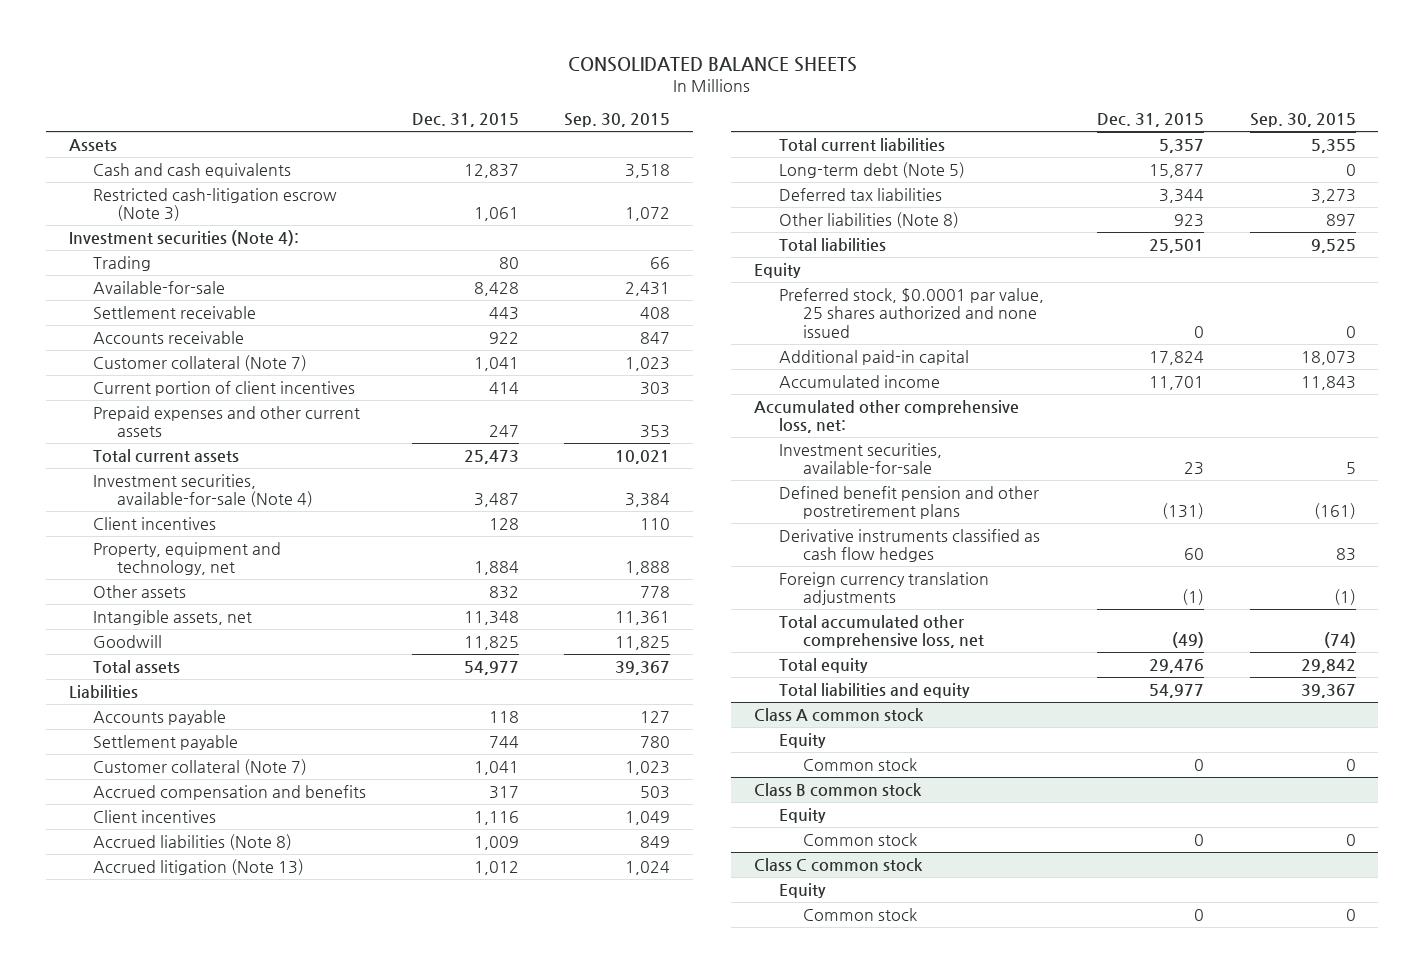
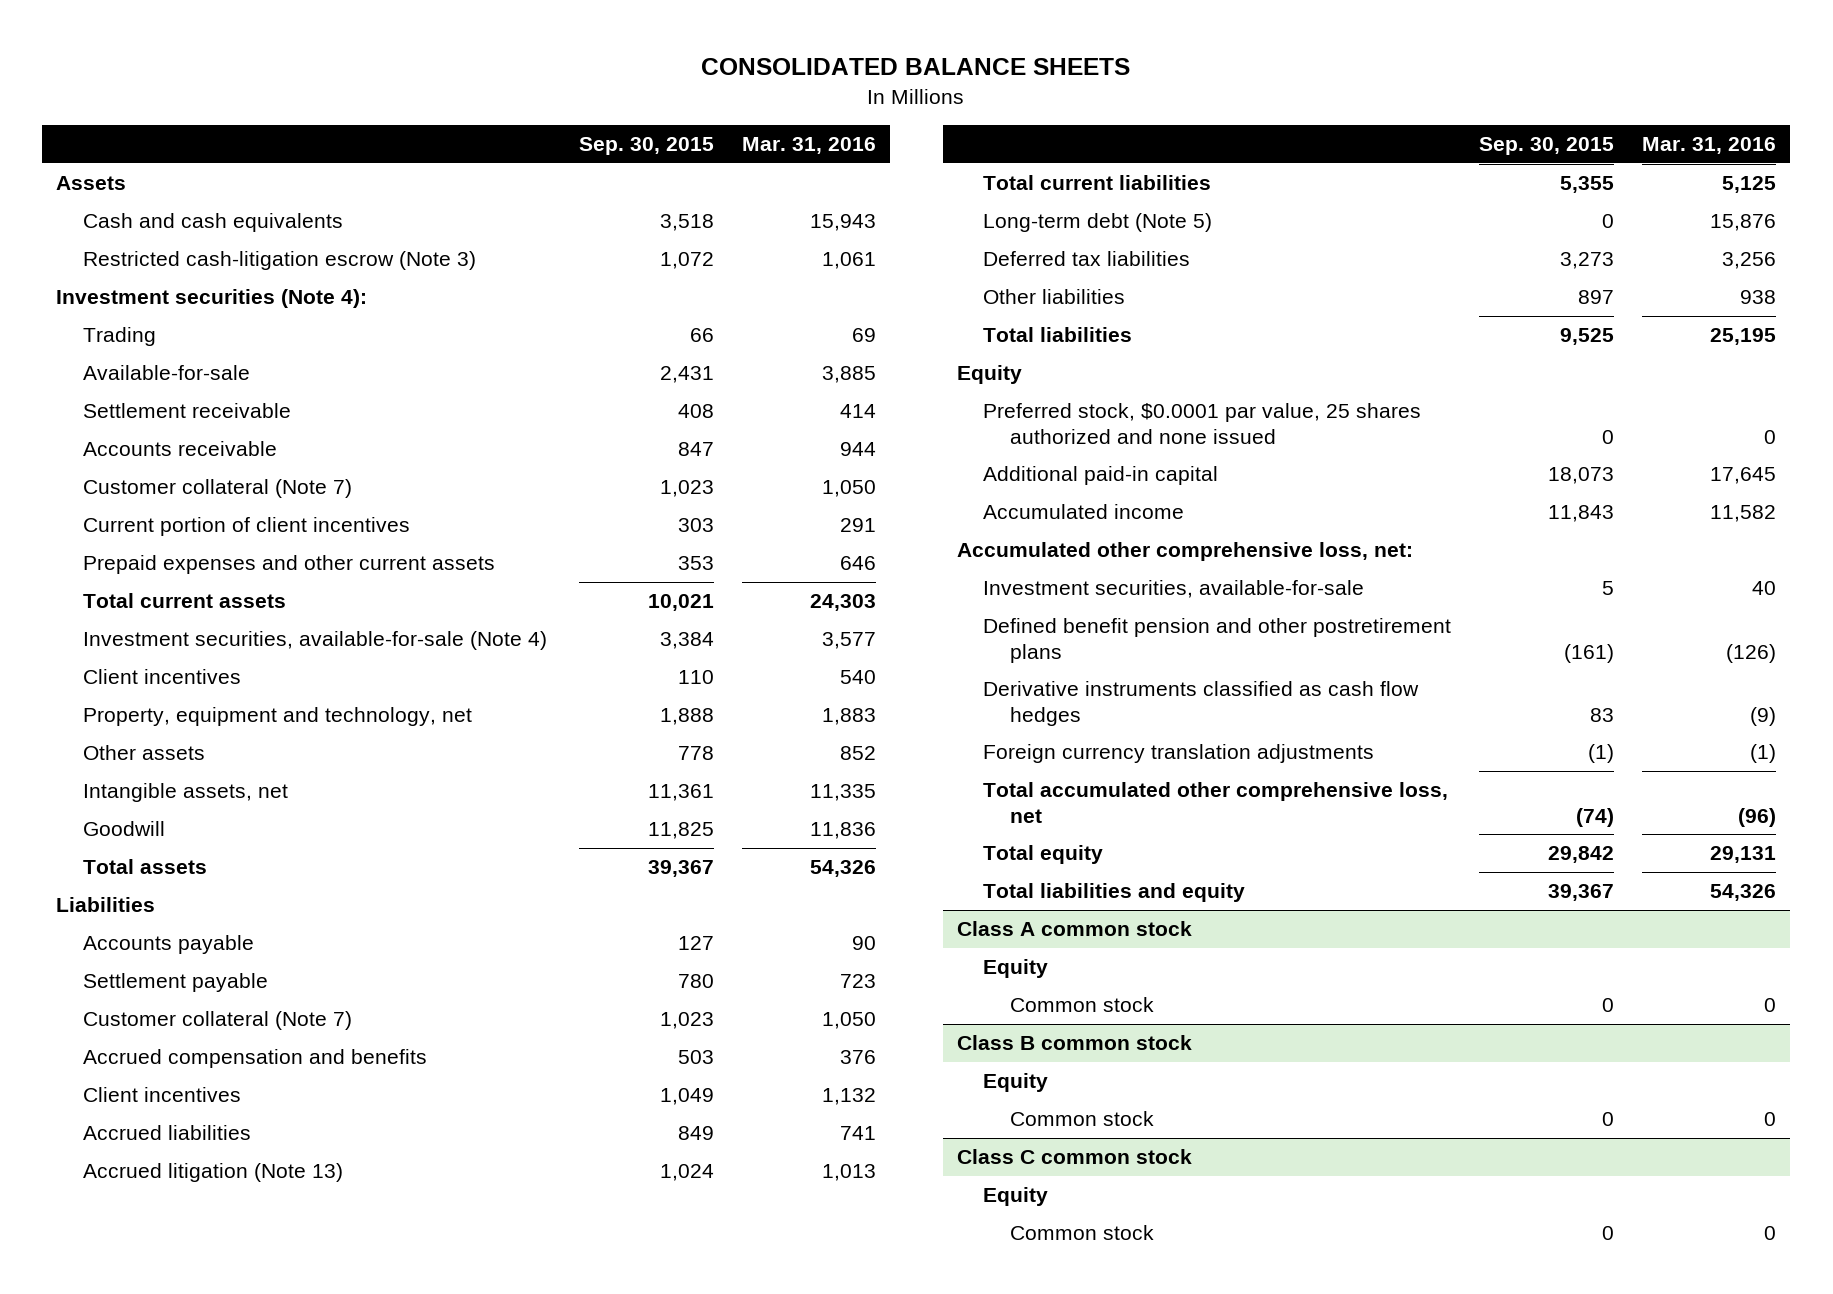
- | Dec. 31, 2015 | Sep. 30, 2015
+ | Sep. 30, 2015 | Mar. 31, 2016
- Accrued liabilities (Note 8) | 1,009 | 849
+ Accrued liabilities | 849 | 741
- Other liabilities (Note 8) | 923 | 897
+ Other liabilities | 897 | 938

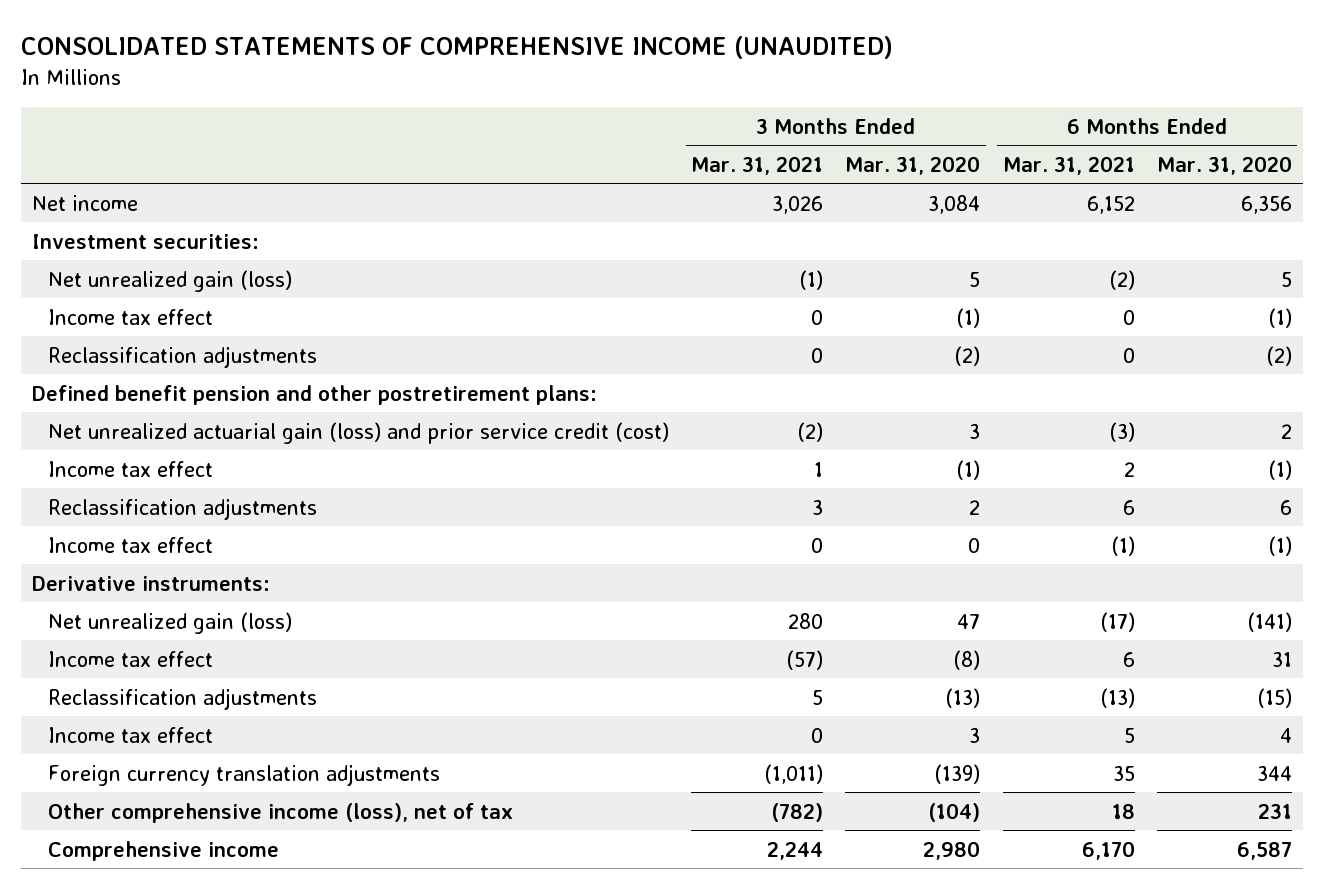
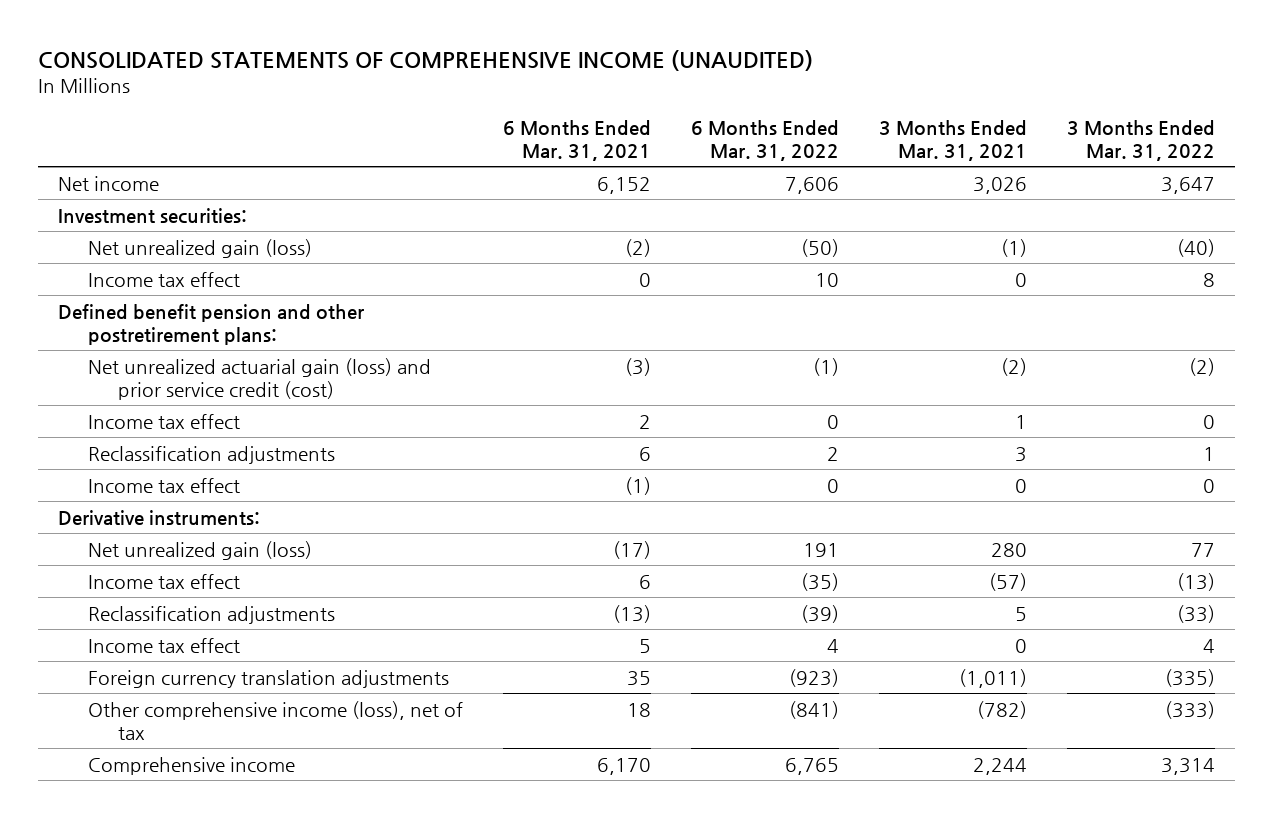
- | 3 Months Ended Mar. 31, 2021 | 3 Months Ended Mar. 31, 2020 | 6 Months Ended Mar. 31, 2021 | 6 Months Ended Mar. 31, 2020
+ | 6 Months Ended Mar. 31, 2021 | 6 Months Ended Mar. 31, 2022 | 3 Months Ended Mar. 31, 2021 | 3 Months Ended Mar. 31, 2022
- Reclassification adjustments | 0 | (2) | 0 | (2)

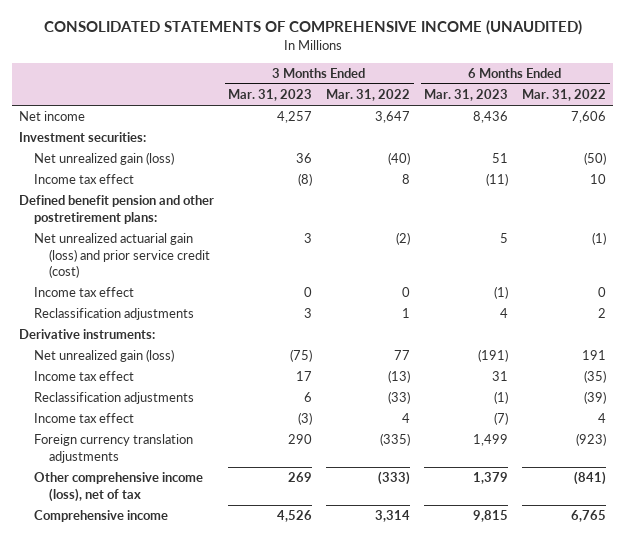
- | 6 Months Ended Mar. 31, 2021 | 6 Months Ended Mar. 31, 2022 | 3 Months Ended Mar. 31, 2021 | 3 Months Ended Mar. 31, 2022
+ | 3 Months Ended Mar. 31, 2023 | 3 Months Ended Mar. 31, 2022 | 6 Months Ended Mar. 31, 2023 | 6 Months Ended Mar. 31, 2022
- Income tax effect | (1) | 0 | 0 | 0

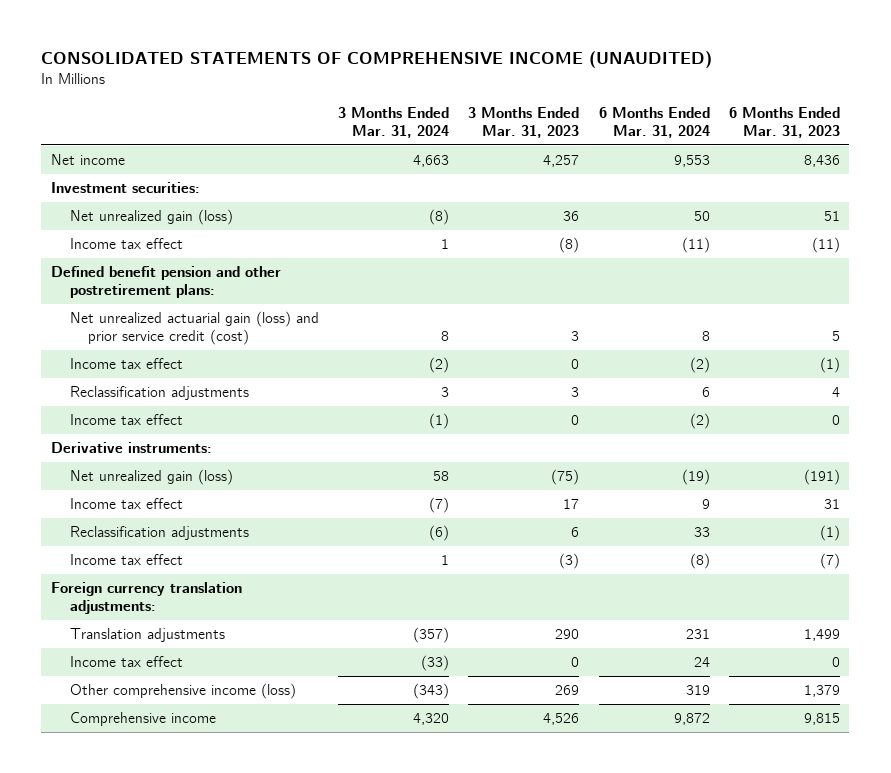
- | 3 Months Ended Mar. 31, 2023 | 3 Months Ended Mar. 31, 2022 | 6 Months Ended Mar. 31, 2023 | 6 Months Ended Mar. 31, 2022
+ | 3 Months Ended Mar. 31, 2024 | 3 Months Ended Mar. 31, 2023 | 6 Months Ended Mar. 31, 2024 | 6 Months Ended Mar. 31, 2023
+ Income tax effect | (1) | 0 | (2) | 0
- Foreign currency translation adjustments | 290 | (335) | 1,499 | (923)
- Other comprehensive income (loss), net of tax | 269 | (333) | 1,379 | (841)
+ Foreign currency translation adjustments:
+ Translation adjustments | (357) | 290 | 231 | 1,499
+ Income tax effect | (33) | 0 | 24 | 0
+ Other comprehensive income (loss) | (343) | 269 | 319 | 1,379

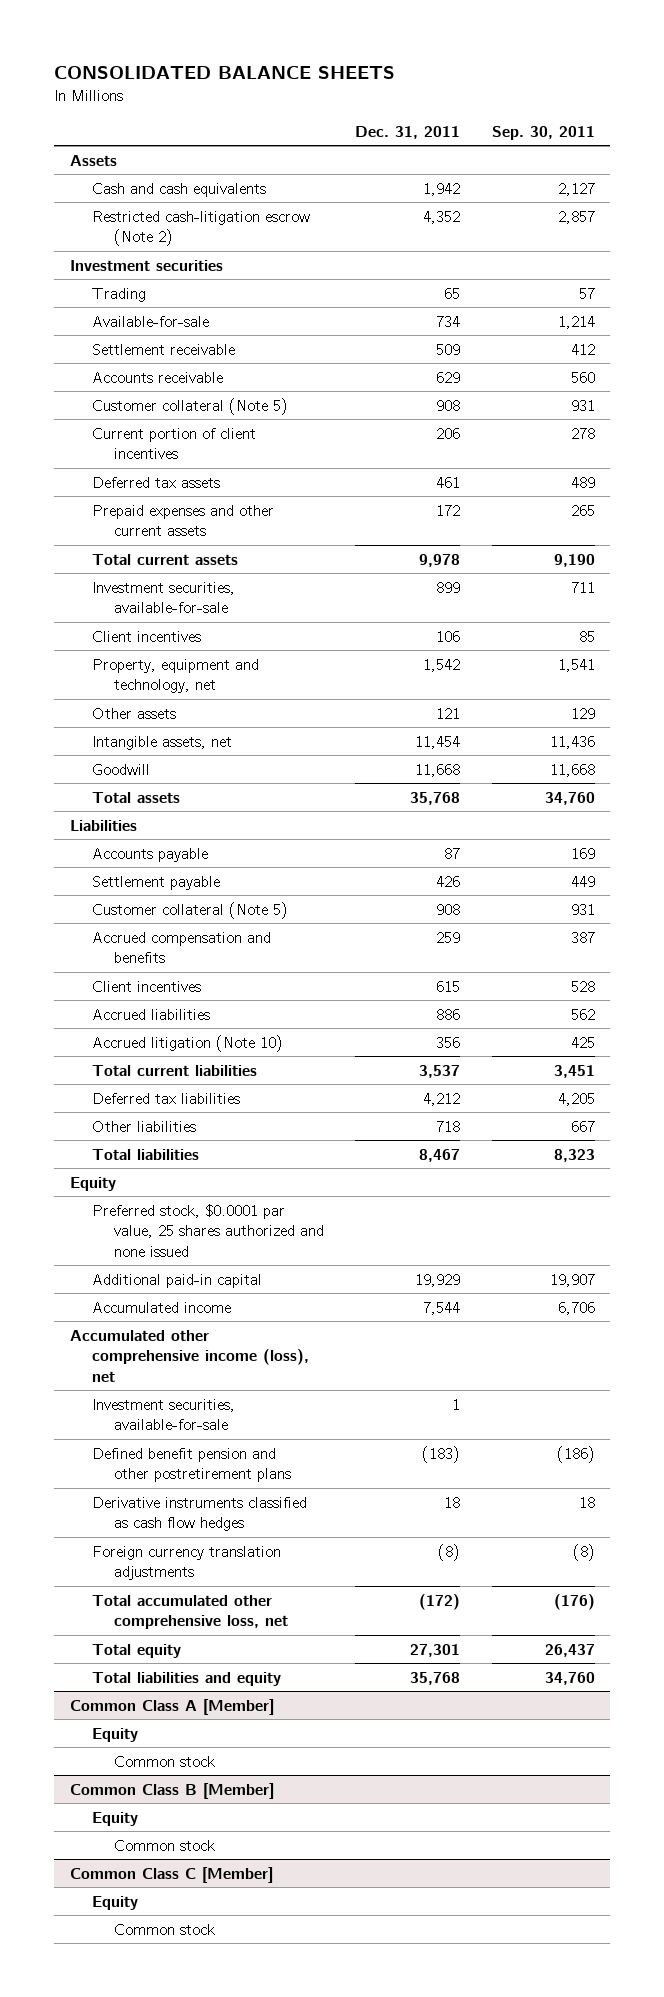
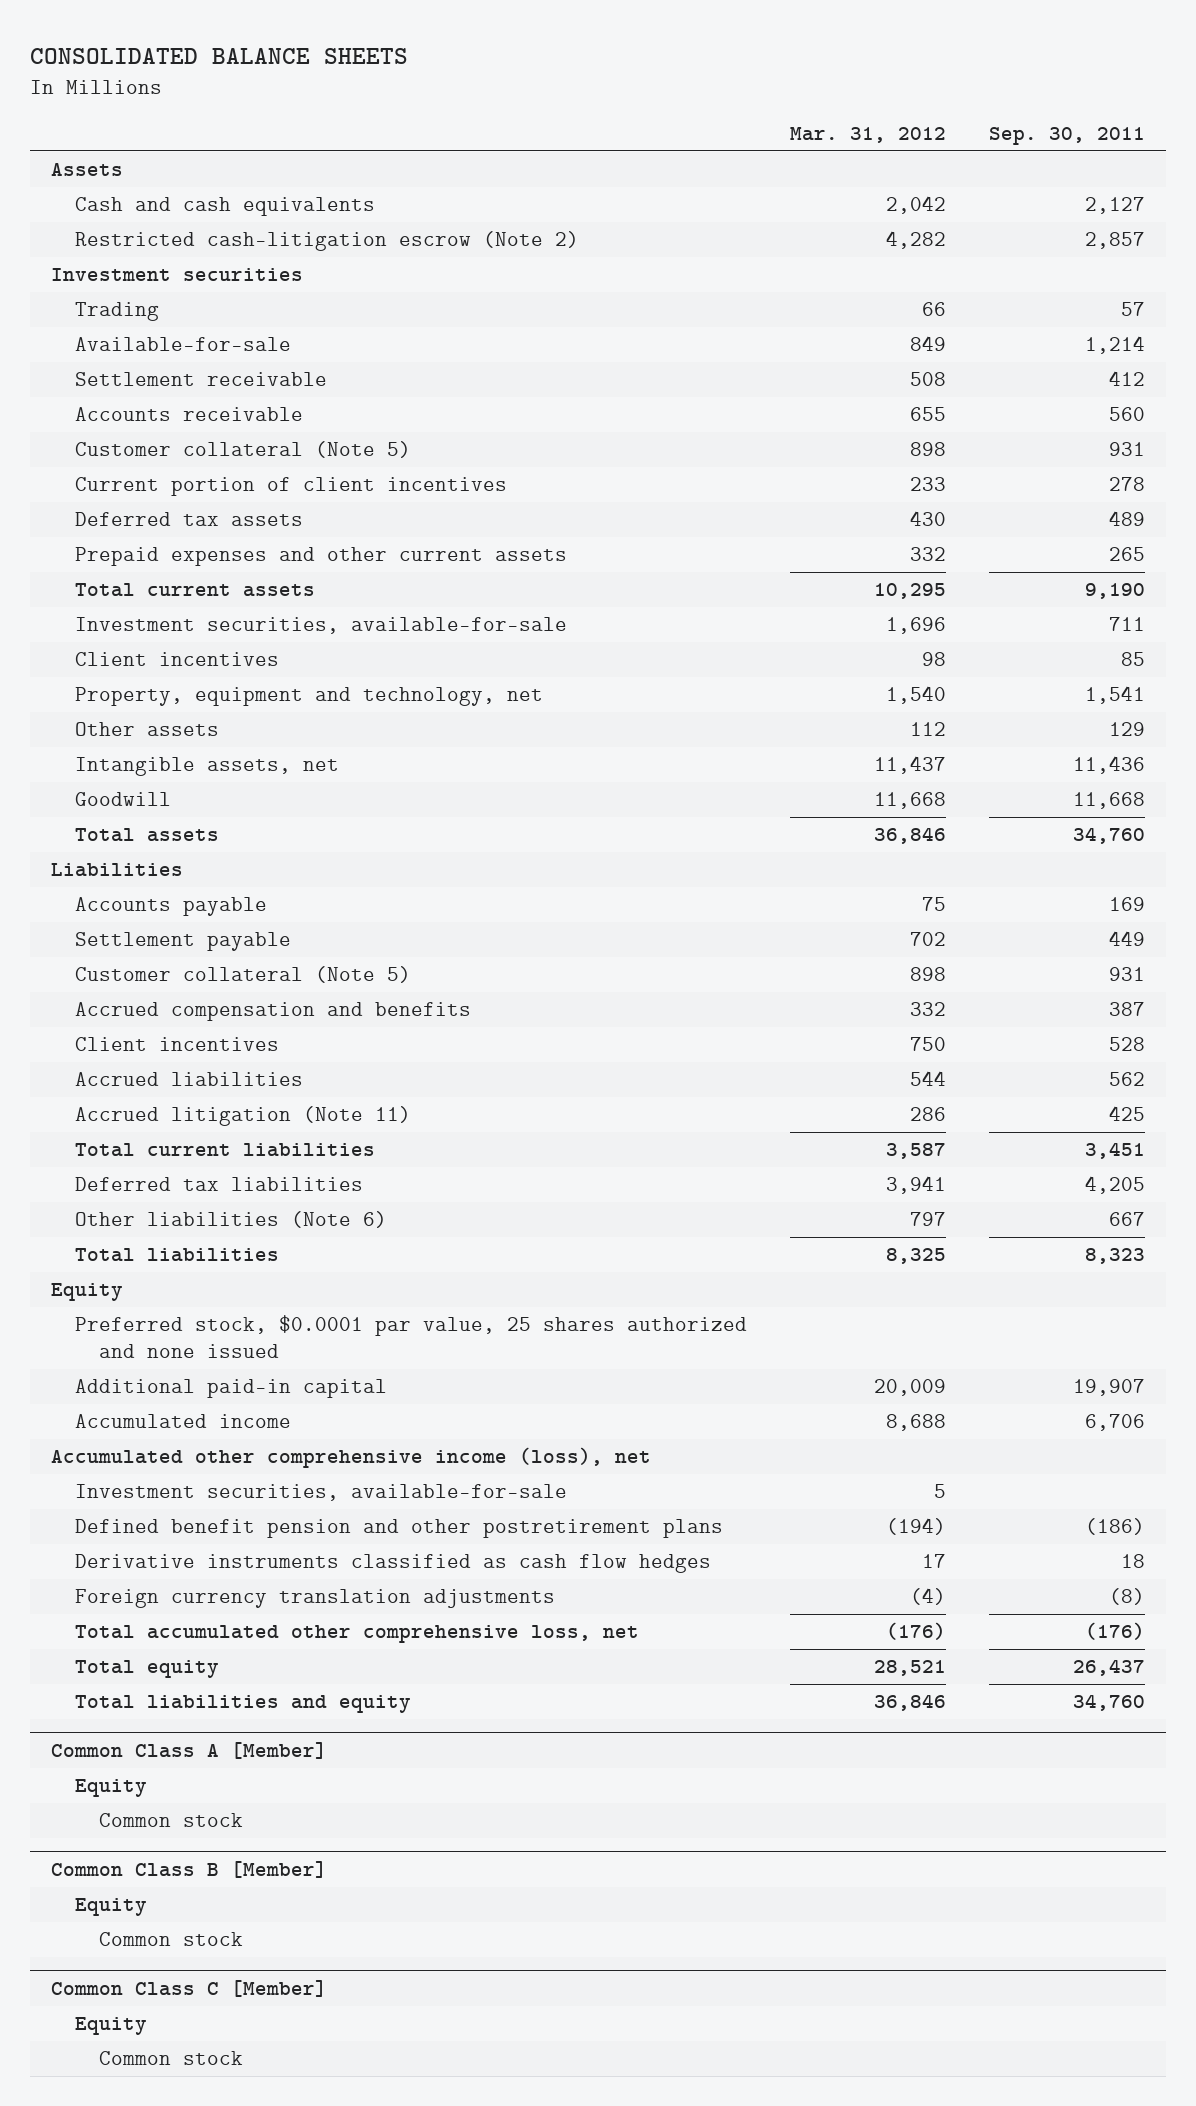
- | Dec. 31, 2011 | Sep. 30, 2011
+ | Mar. 31, 2012 | Sep. 30, 2011
- Accrued litigation (Note 10) | 356 | 425
+ Accrued litigation (Note 11) | 286 | 425
- Other liabilities | 718 | 667
+ Other liabilities (Note 6) | 797 | 667

